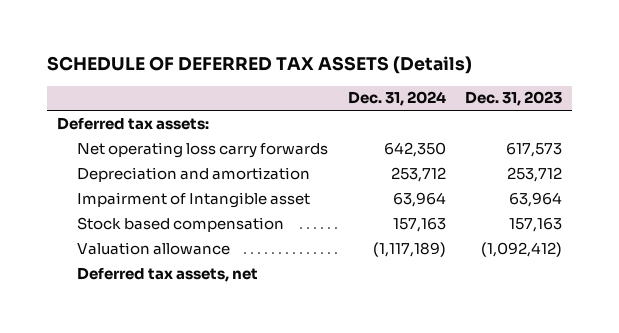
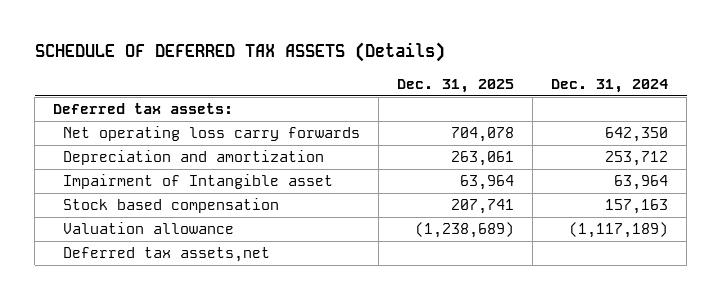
- | Dec. 31, 2024 | Dec. 31, 2023
+ | Dec. 31, 2025 | Dec. 31, 2024
- Deferred tax assets, net
+ Deferred tax assets,net

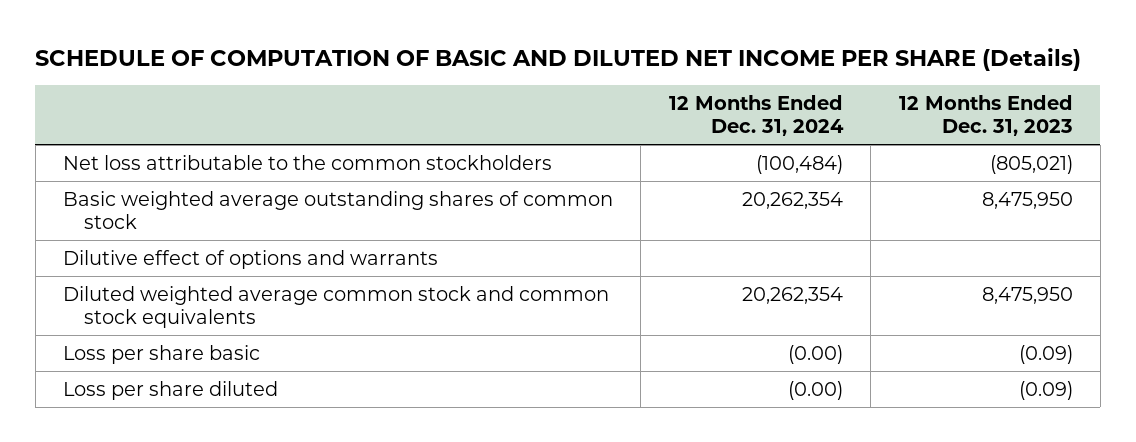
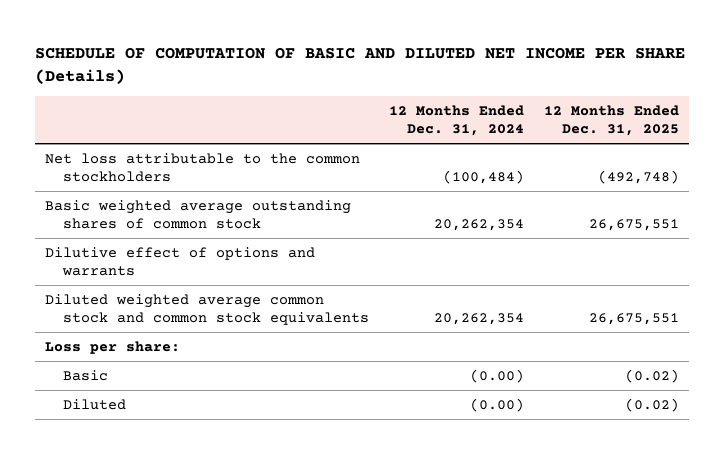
- | 12 Months Ended Dec. 31, 2024 | 12 Months Ended Dec. 31, 2023
+ | 12 Months Ended Dec. 31, 2024 | 12 Months Ended Dec. 31, 2025
- Loss per share basic | (0.00) | (0.09)
- Loss per share diluted | (0.00) | (0.09)
+ Loss per share:
+ Basic | (0.00) | (0.02)
+ Diluted | (0.00) | (0.02)

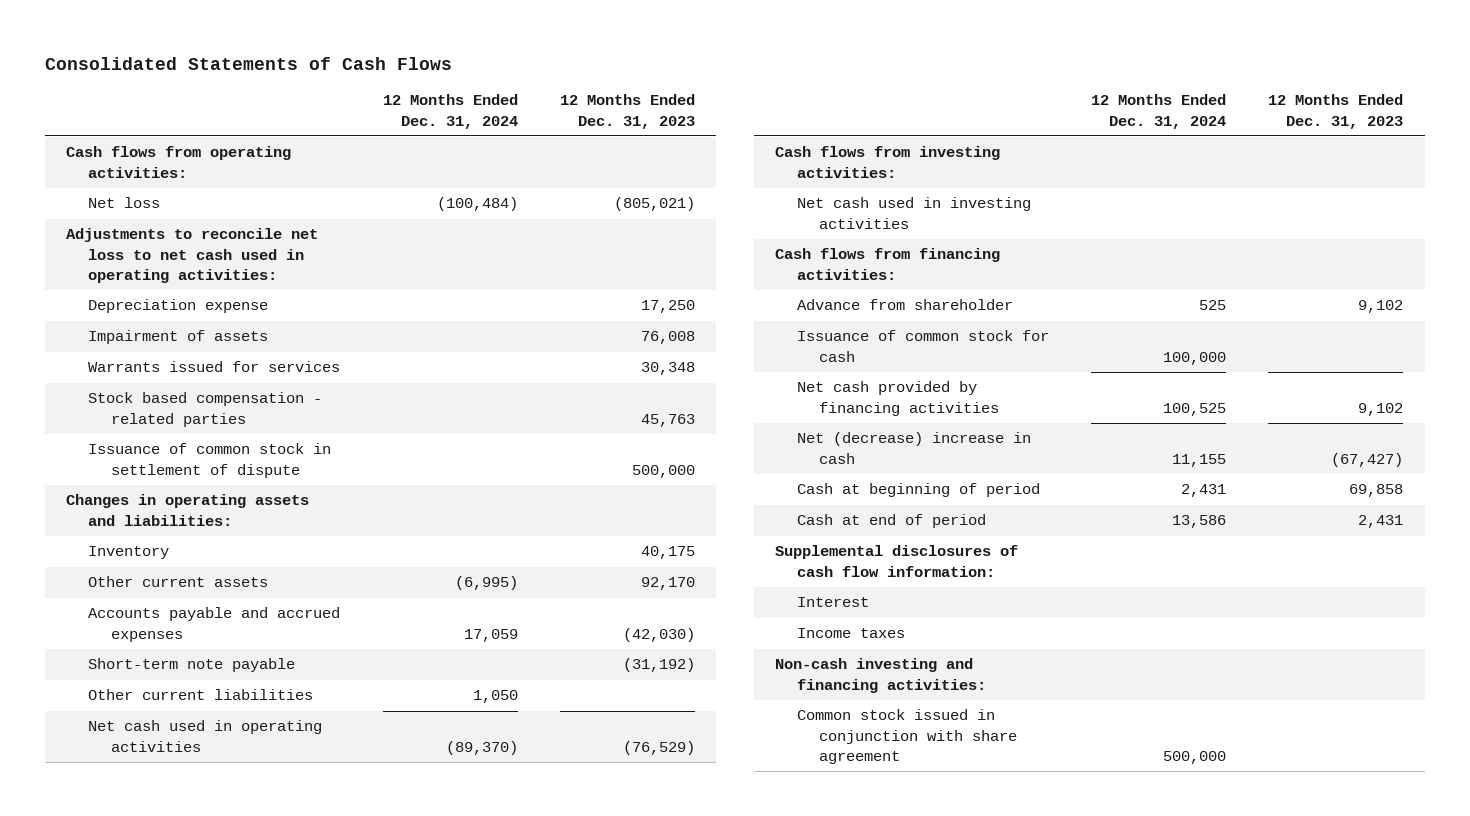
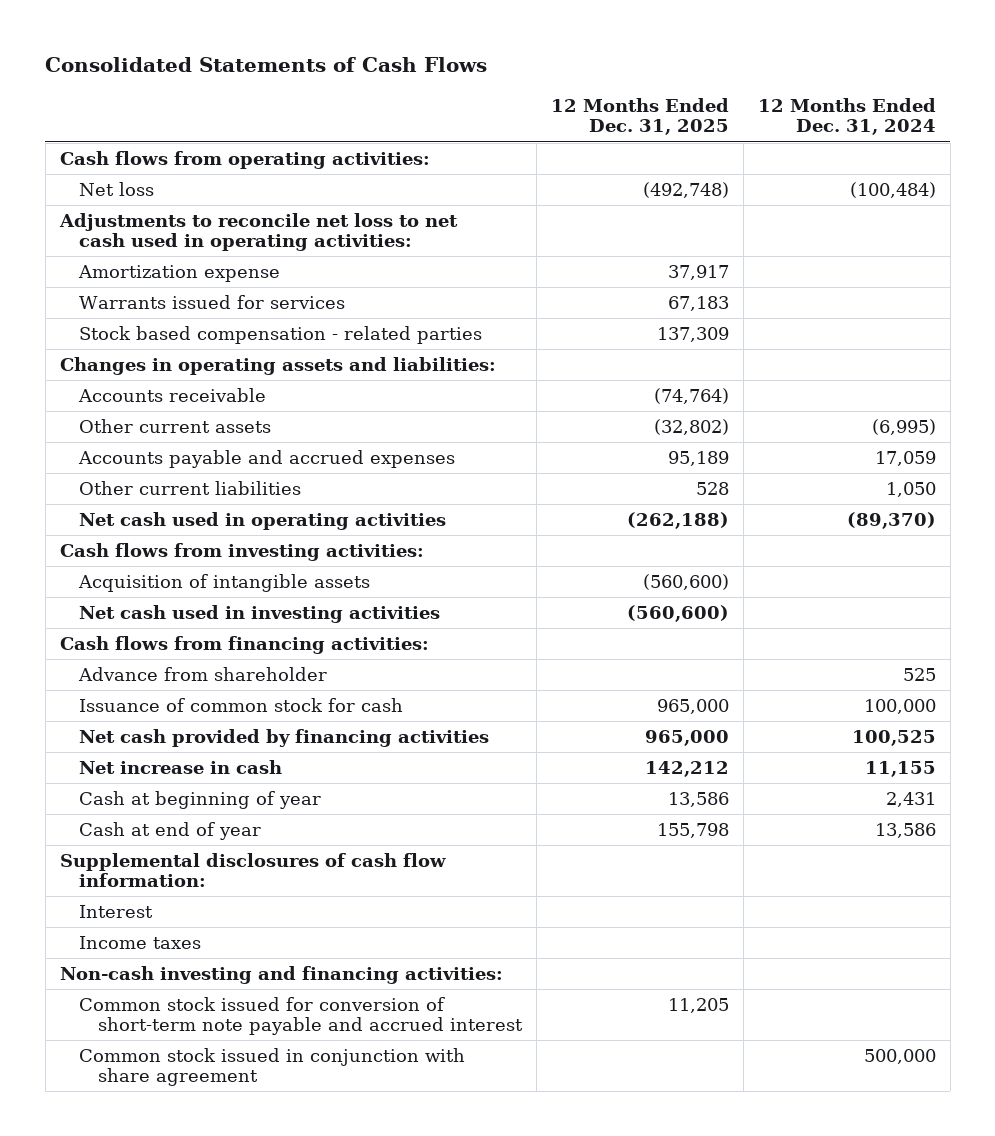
- | 12 Months Ended Dec. 31, 2024 | 12 Months Ended Dec. 31, 2023
+ | 12 Months Ended Dec. 31, 2025 | 12 Months Ended Dec. 31, 2024
- Depreciation expense | | 17,250
- Impairment of assets | | 76,008
+ Amortization expense | 37,917 |
- Issuance of common stock in settlement of dispute | | 500,000
- Inventory | | 40,175
+ Accounts receivable | (74,764) |
- Short-term note payable | | (31,192)
+ Acquisition of intangible assets | (560,600) |
- Net (decrease) increase in cash | 11,155 | (67,427)
- Cash at beginning of period | 2,431 | 69,858
- Cash at end of period | 13,586 | 2,431
+ Net increase in cash | 142,212 | 11,155
+ Cash at beginning of year | 13,586 | 2,431
+ Cash at end of year | 155,798 | 13,586
+ Common stock issued for conversion of short-term note payable and accrued interest | 11,205 |

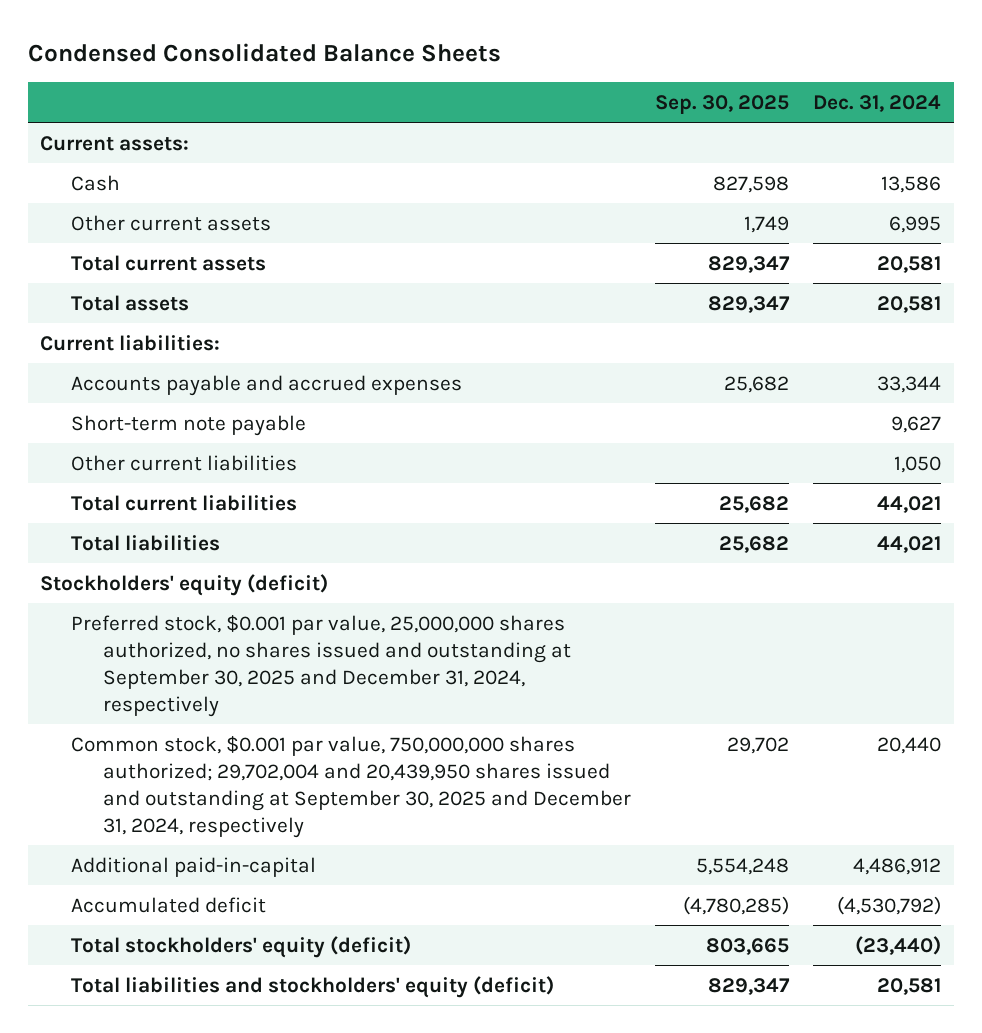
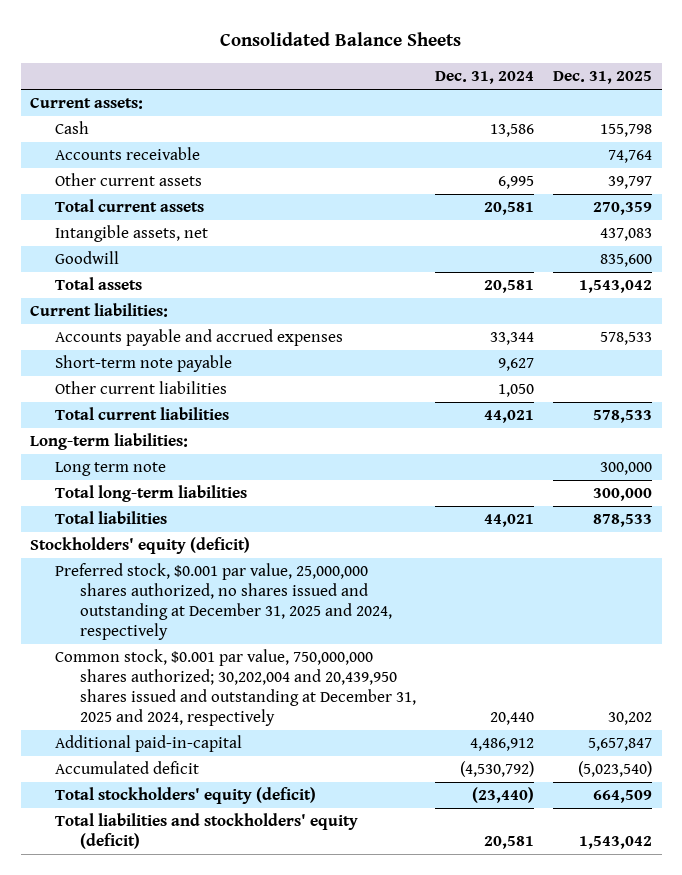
- Condensed Consolidated Balance Sheets
+ Consolidated Balance Sheets
- | Sep. 30, 2025 | Dec. 31, 2024
+ | Dec. 31, 2024 | Dec. 31, 2025
+ Accounts receivable | | 74,764
+ Intangible assets, net | | 437,083
+ Goodwill | | 835,600
+ Long-term liabilities:
+ Long term note | | 300,000
+ Total long-term liabilities | | 300,000
- Preferred stock, $0.001 par value, 25,000,000 shares authorized, no shares issued and outstanding at September 30, 2025 and December 31, 2024, respectively
- Common stock, $0.001 par value, 750,000,000 shares authorized; 29,702,004 and 20,439,950 shares issued and outstanding at September 30, 2025 and December 31, 2024, respectively | 29,702 | 20,440
+ Preferred stock, $0.001 par value, 25,000,000 shares authorized, no shares issued and outstanding at December 31, 2025 and 2024, respectively
+ Common stock, $0.001 par value, 750,000,000 shares authorized; 30,202,004 and 20,439,950 shares issued and outstanding at December 31, 2025 and 2024, respectively | 20,440 | 30,202

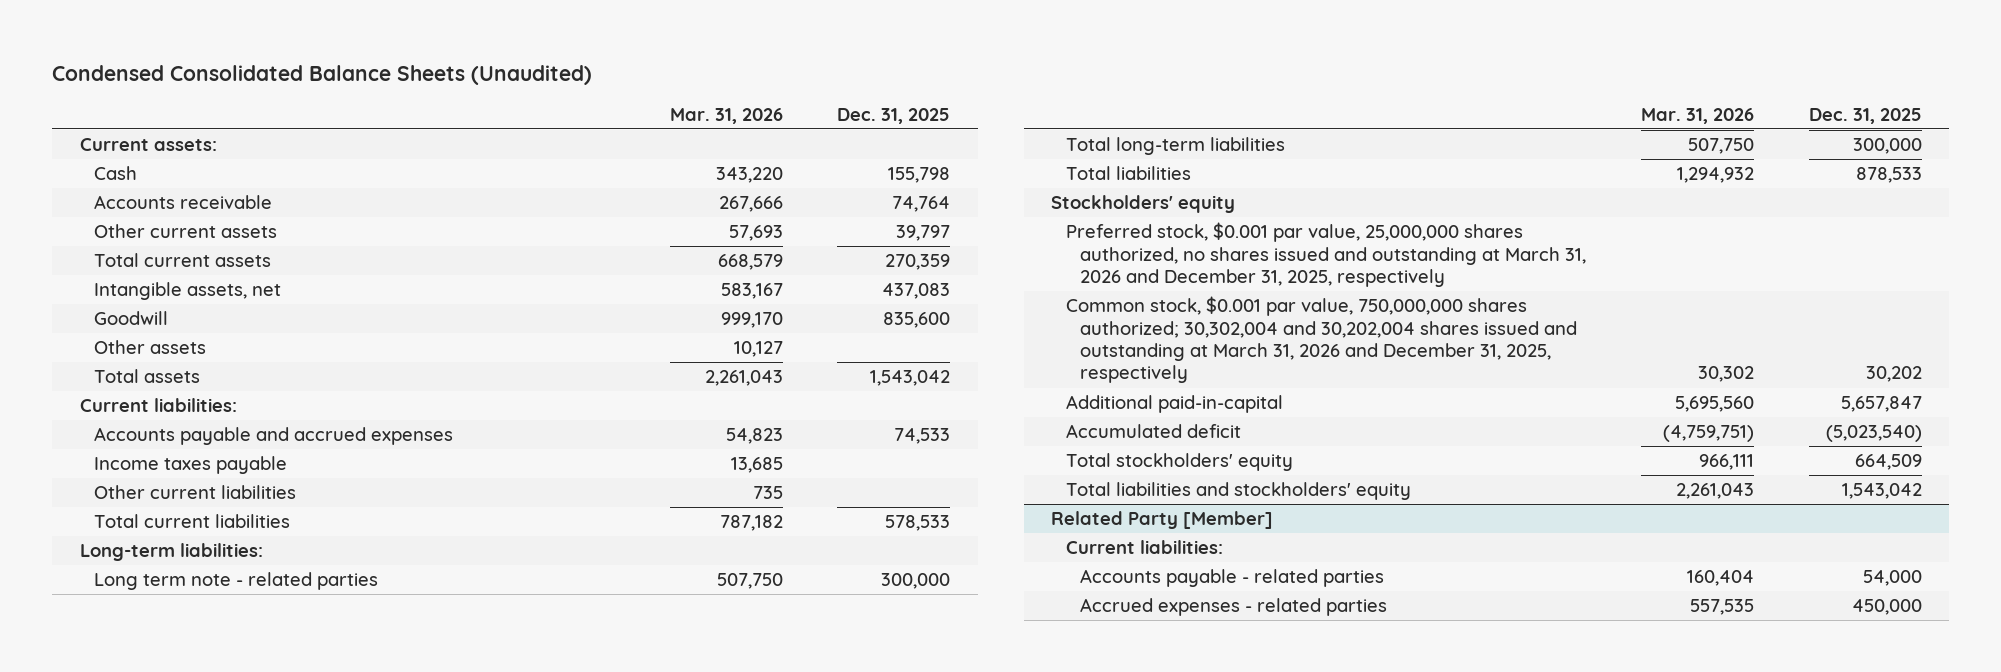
- Consolidated Balance Sheets
+ Condensed Consolidated Balance Sheets (Unaudited)
- | Dec. 31, 2024 | Dec. 31, 2025
+ | Mar. 31, 2026 | Dec. 31, 2025
+ Other assets | 10,127 |
- Accounts payable and accrued expenses | 33,344 | 578,533
- Short-term note payable | 9,627 |
+ Accounts payable and accrued expenses | 54,823 | 74,533
+ Income taxes payable | 13,685 |
- Long term note | | 300,000
+ Long term note - related parties | 507,750 | 300,000
- Stockholders' equity (deficit)
- Preferred stock, $0.001 par value, 25,000,000 shares authorized, no shares issued and outstanding at December 31, 2025 and 2024, respectively
- Common stock, $0.001 par value, 750,000,000 shares authorized; 30,202,004 and 20,439,950 shares issued and outstanding at December 31, 2025 and 2024, respectively | 20,440 | 30,202
+ Stockholders' equity
+ Preferred stock, $0.001 par value, 25,000,000 shares authorized, no shares issued and outstanding at March 31, 2026 and December 31, 2025, respectively
+ Common stock, $0.001 par value, 750,000,000 shares authorized; 30,302,004 and 30,202,004 shares issued and outstanding at March 31, 2026 and December 31, 2025, respectively | 30,302 | 30,202
- Total stockholders' equity (deficit) | (23,440) | 664,509
- Total liabilities and stockholders' equity (deficit) | 20,581 | 1,543,042
+ Total stockholders' equity | 966,111 | 664,509
+ Total liabilities and stockholders' equity | 2,261,043 | 1,543,042
+ Related Party [Member]
+ Current liabilities:
+ Accounts payable - related parties | 160,404 | 54,000
+ Accrued expenses - related parties | 557,535 | 450,000

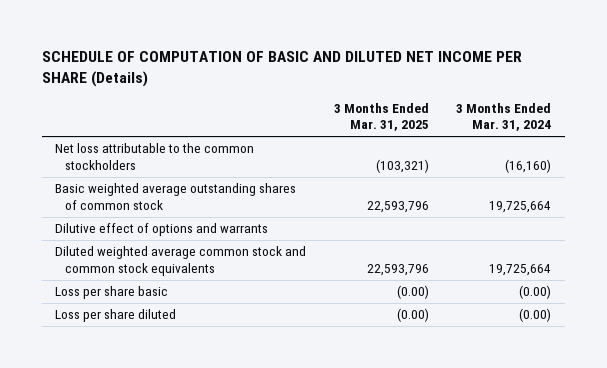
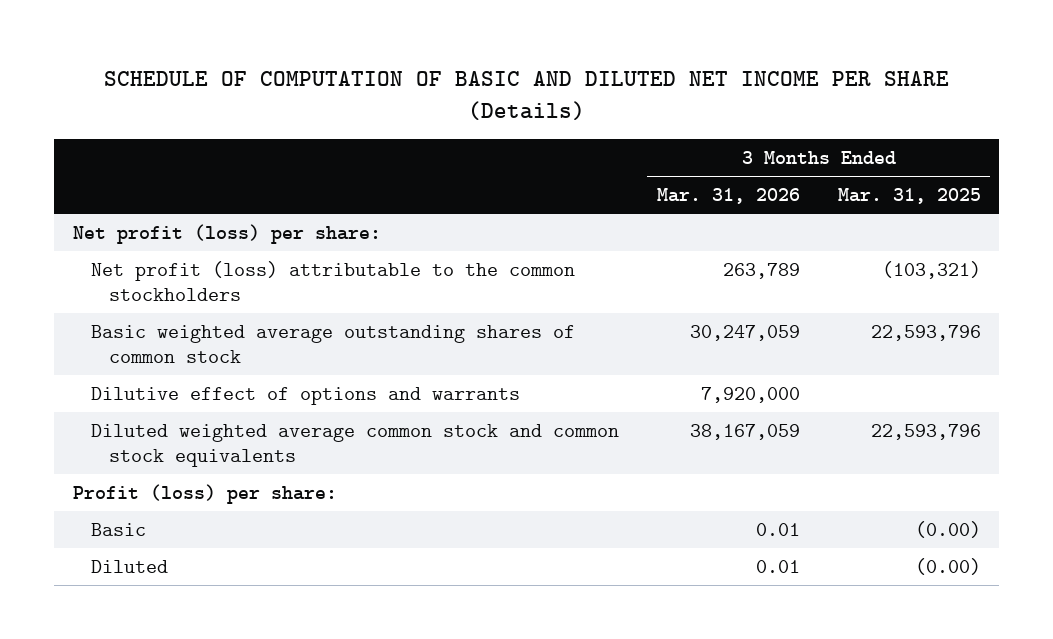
- | 3 Months Ended Mar. 31, 2025 | 3 Months Ended Mar. 31, 2024
+ | 3 Months Ended Mar. 31, 2026 | 3 Months Ended Mar. 31, 2025
- Net loss attributable to the common stockholders | (103,321) | (16,160)
+ Net profit (loss) per share:
+ Net profit (loss) attributable to the common stockholders | 263,789 | (103,321)
- Loss per share basic | (0.00) | (0.00)
- Loss per share diluted | (0.00) | (0.00)
+ Profit (loss) per share:
+ Basic | 0.01 | (0.00)
+ Diluted | 0.01 | (0.00)

